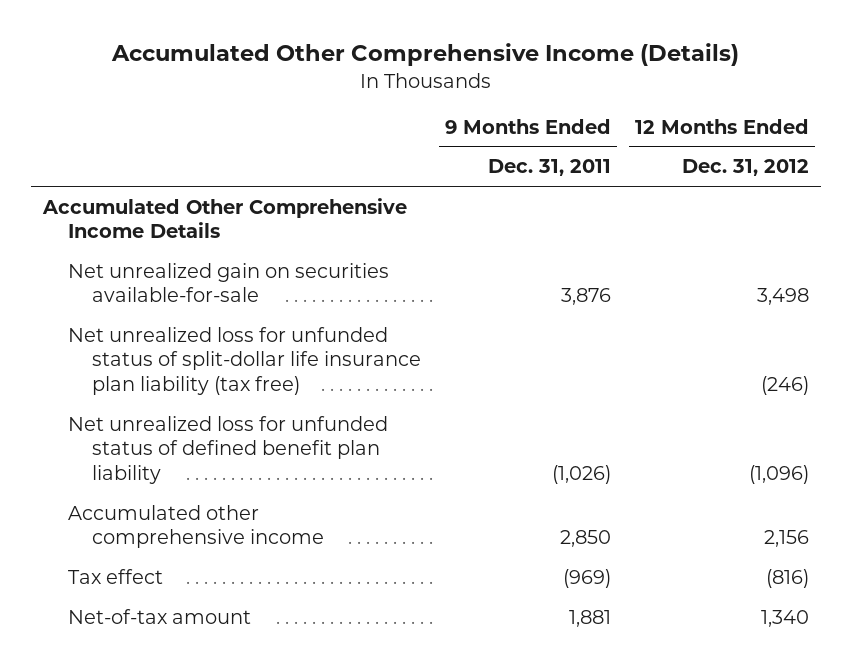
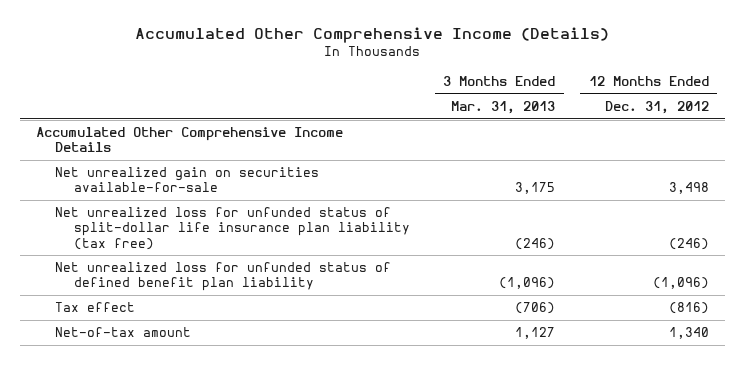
- | 9 Months Ended Dec. 31, 2011 | 12 Months Ended Dec. 31, 2012
+ | 3 Months Ended Mar. 31, 2013 | 12 Months Ended Dec. 31, 2012
- Accumulated other comprehensive income | 2,850 | 2,156

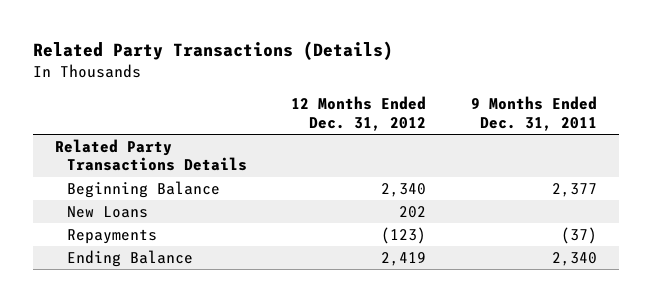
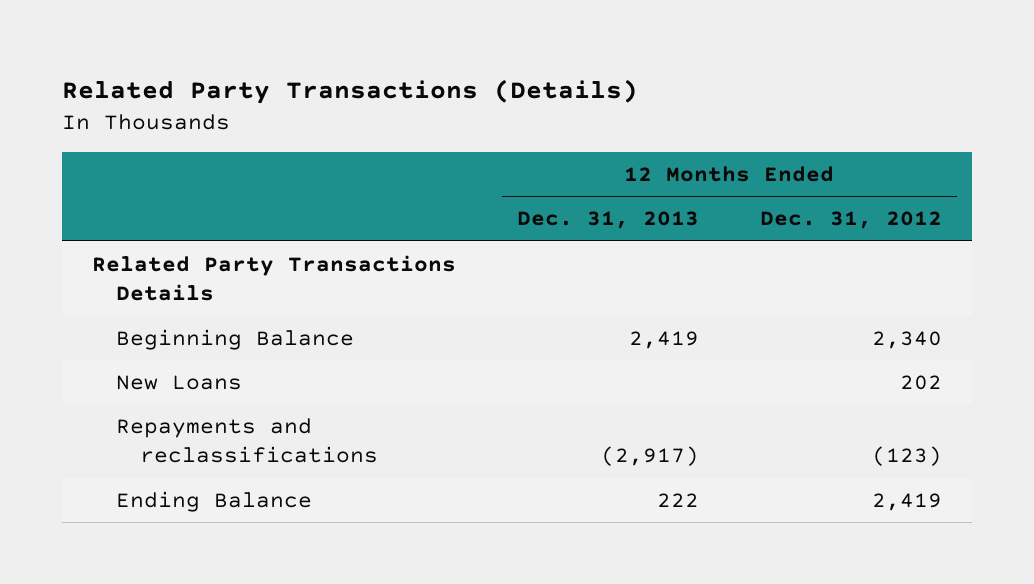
- | 12 Months Ended Dec. 31, 2012 | 9 Months Ended Dec. 31, 2011
+ | 12 Months Ended Dec. 31, 2013 | 12 Months Ended Dec. 31, 2012
- Repayments | (123) | (37)
+ Repayments and reclassifications | (2,917) | (123)

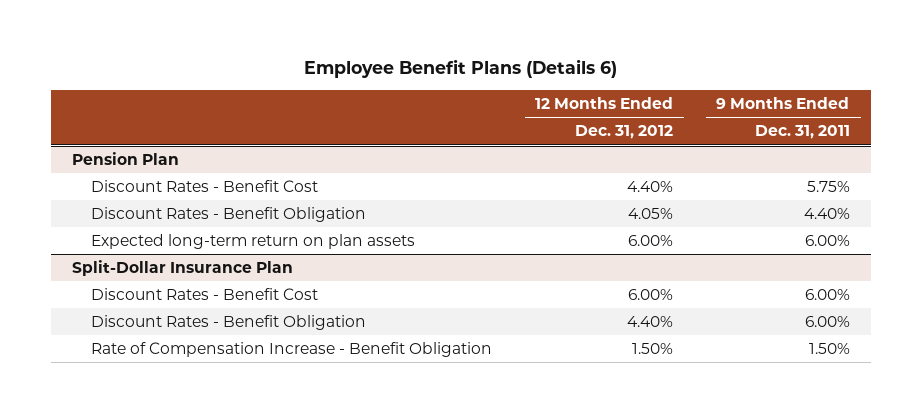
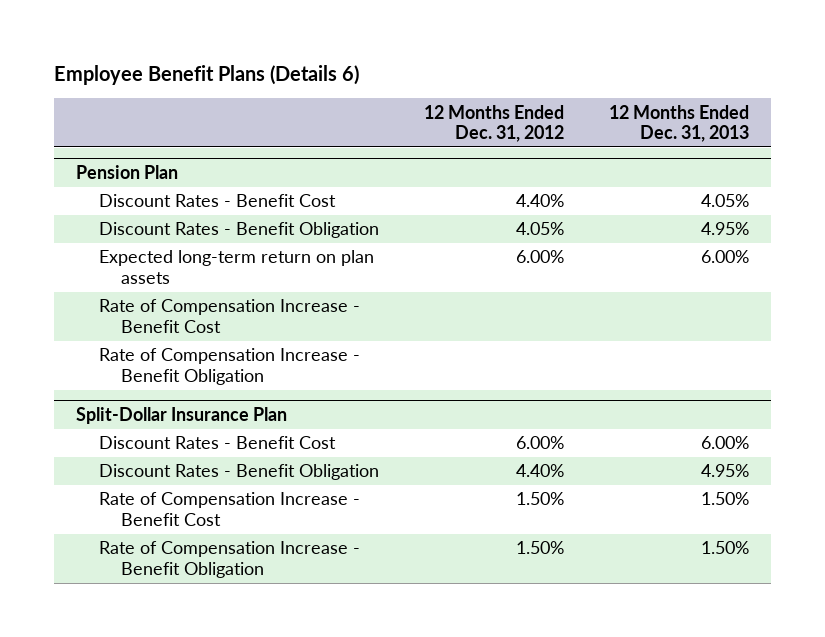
- | 12 Months Ended Dec. 31, 2012 | 9 Months Ended Dec. 31, 2011
+ | 12 Months Ended Dec. 31, 2012 | 12 Months Ended Dec. 31, 2013
@ Pension Plan
+ Rate of Compensation Increase - Benefit Cost
+ Rate of Compensation Increase - Benefit Obligation
@ Split-Dollar Insurance Plan
+ Rate of Compensation Increase - Benefit Cost | 1.50% | 1.50%

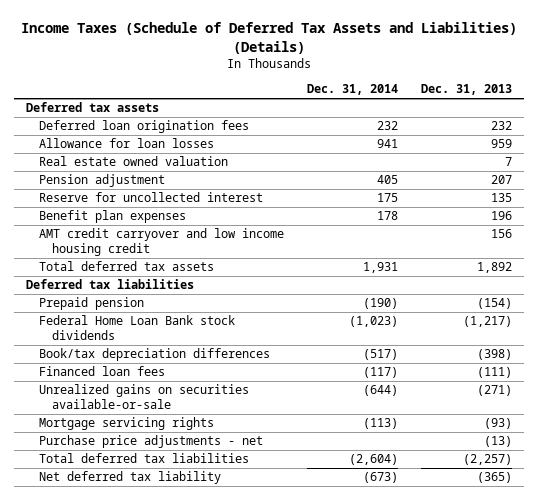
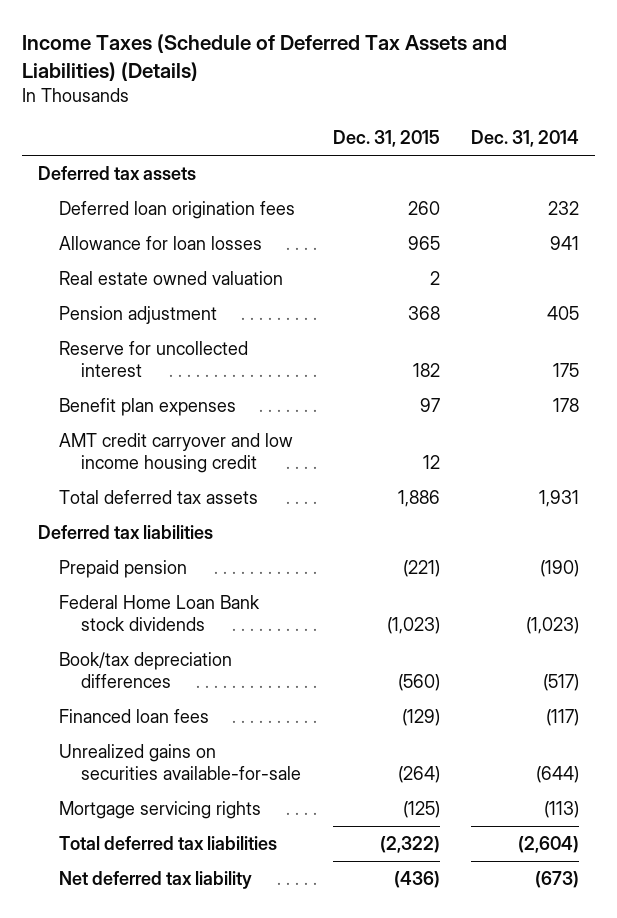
- | Dec. 31, 2014 | Dec. 31, 2013
+ | Dec. 31, 2015 | Dec. 31, 2014
- Unrealized gains on securities available-or-sale | (644) | (271)
+ Unrealized gains on securities available-for-sale | (264) | (644)
- Purchase price adjustments - net | | (13)

